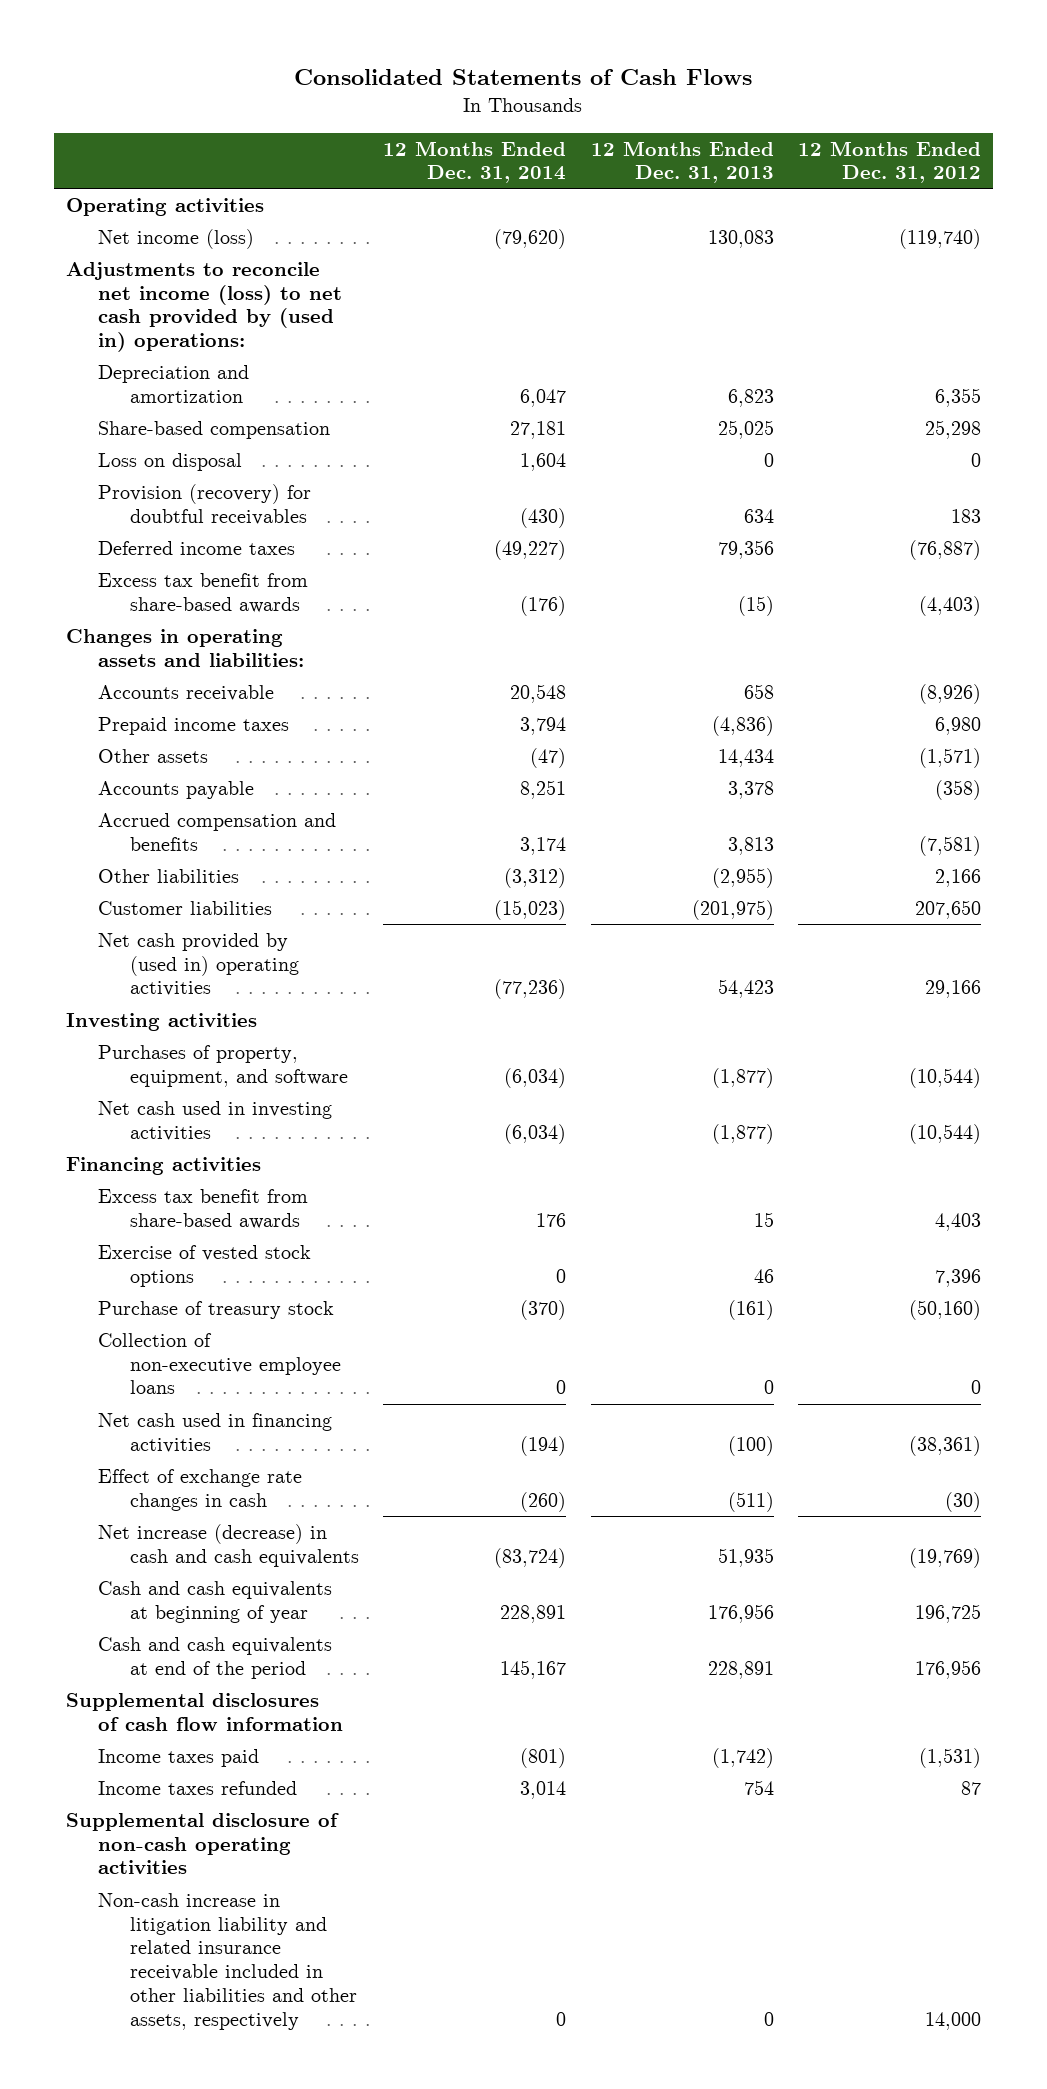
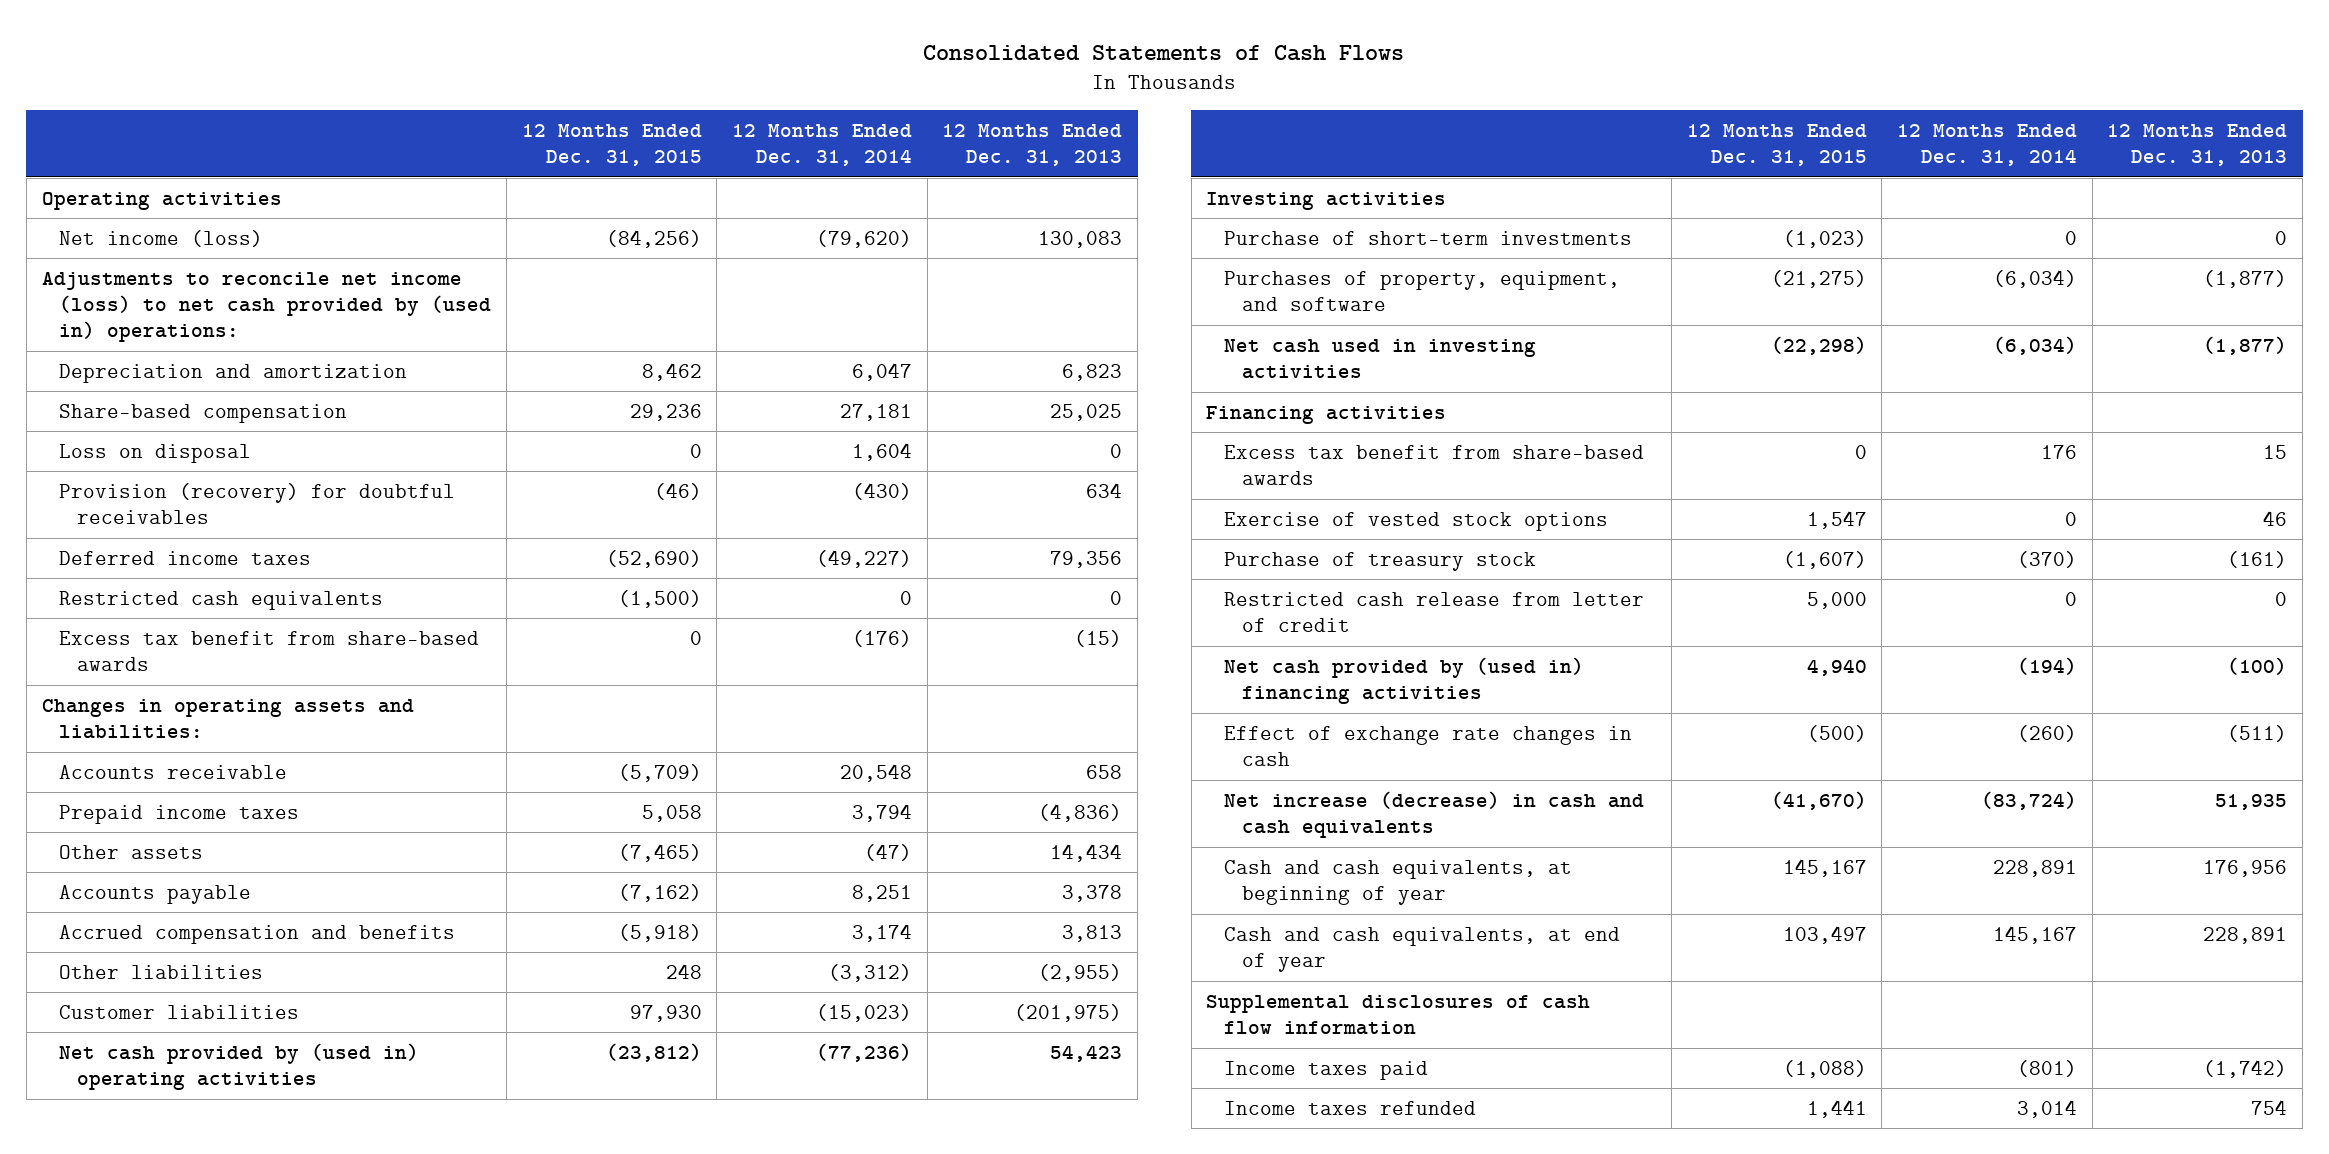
- | 12 Months Ended Dec. 31, 2014 | 12 Months Ended Dec. 31, 2013 | 12 Months Ended Dec. 31, 2012
+ | 12 Months Ended Dec. 31, 2015 | 12 Months Ended Dec. 31, 2014 | 12 Months Ended Dec. 31, 2013
+ Restricted cash equivalents | (1,500) | 0 | 0
+ Purchase of short-term investments | (1,023) | 0 | 0
- Collection of non-executive employee loans | 0 | 0 | 0
- Net cash used in financing activities | (194) | (100) | (38,361)
+ Restricted cash release from letter of credit | 5,000 | 0 | 0
+ Net cash provided by (used in) financing activities | 4,940 | (194) | (100)
- Cash and cash equivalents at beginning of year | 228,891 | 176,956 | 196,725
- Cash and cash equivalents at end of the period | 145,167 | 228,891 | 176,956
+ Cash and cash equivalents, at beginning of year | 145,167 | 228,891 | 176,956
+ Cash and cash equivalents, at end of year | 103,497 | 145,167 | 228,891
- Supplemental disclosure of non-cash operating activities
- Non-cash increase in litigation liability and related insurance receivable included in other liabilities and other assets, respectively | 0 | 0 | 14,000

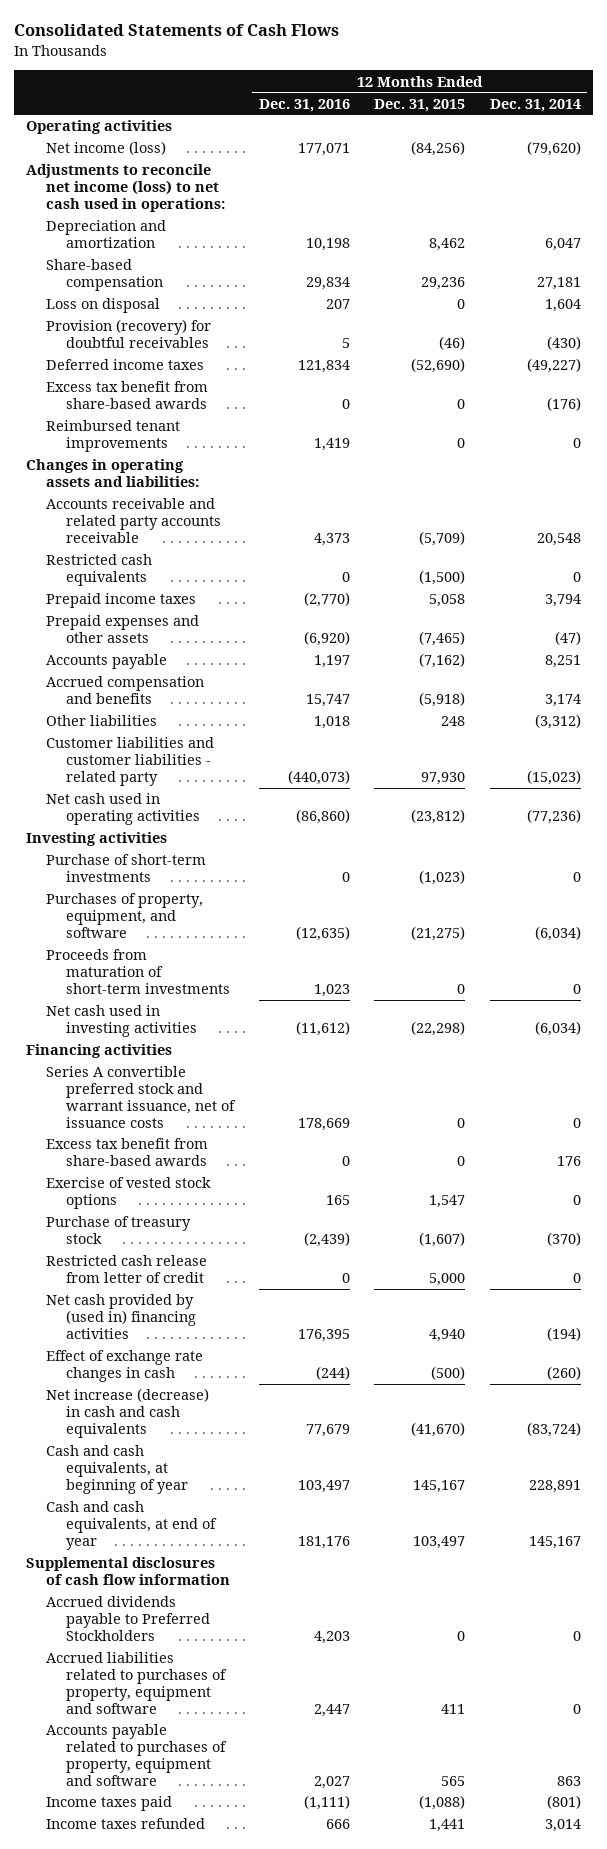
- | 12 Months Ended Dec. 31, 2015 | 12 Months Ended Dec. 31, 2014 | 12 Months Ended Dec. 31, 2013
+ | 12 Months Ended Dec. 31, 2016 | 12 Months Ended Dec. 31, 2015 | 12 Months Ended Dec. 31, 2014
- Adjustments to reconcile net income (loss) to net cash provided by (used in) operations:
+ Adjustments to reconcile net income (loss) to net cash used in operations:
+ Reimbursed tenant improvements | 1,419 | 0 | 0
- Accounts receivable | (5,709) | 20,548 | 658
+ Accounts receivable and related party accounts receivable | 4,373 | (5,709) | 20,548
moved down: Restricted cash equivalents | 0 | (1,500) | 0
- Other assets | (7,465) | (47) | 14,434
+ Prepaid expenses and other assets | (6,920) | (7,465) | (47)
- Customer liabilities | 97,930 | (15,023) | (201,975)
- Net cash provided by (used in) operating activities | (23,812) | (77,236) | 54,423
+ Customer liabilities and customer liabilities - related party | (440,073) | 97,930 | (15,023)
+ Net cash used in operating activities | (86,860) | (23,812) | (77,236)
+ Proceeds from maturation of short-term investments | 1,023 | 0 | 0
+ Series A convertible preferred stock and warrant issuance, net of issuance costs | 178,669 | 0 | 0
+ Accrued dividends payable to Preferred Stockholders | 4,203 | 0 | 0
+ Accrued liabilities related to purchases of property, equipment and software | 2,447 | 411 | 0
+ Accounts payable related to purchases of property, equipment and software | 2,027 | 565 | 863

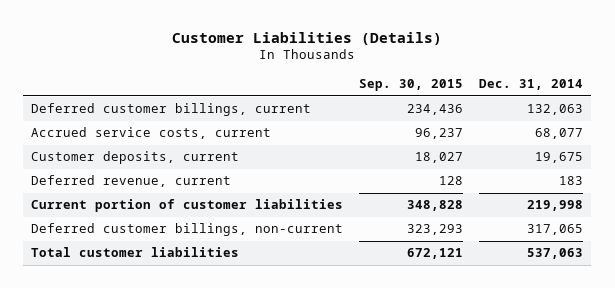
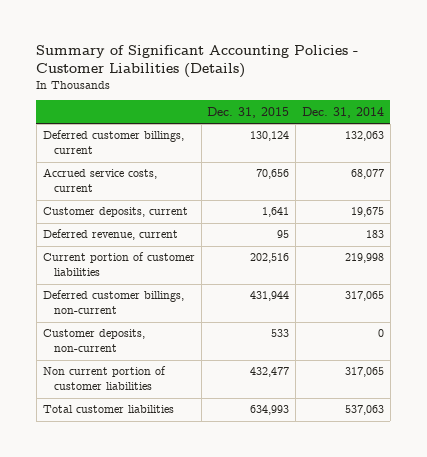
- Customer Liabilities (Details)
+ Summary of Significant Accounting Policies - Customer Liabilities (Details)
- | Sep. 30, 2015 | Dec. 31, 2014
+ | Dec. 31, 2015 | Dec. 31, 2014
+ Customer deposits, non-current | 533 | 0
+ Non current portion of customer liabilities | 432,477 | 317,065

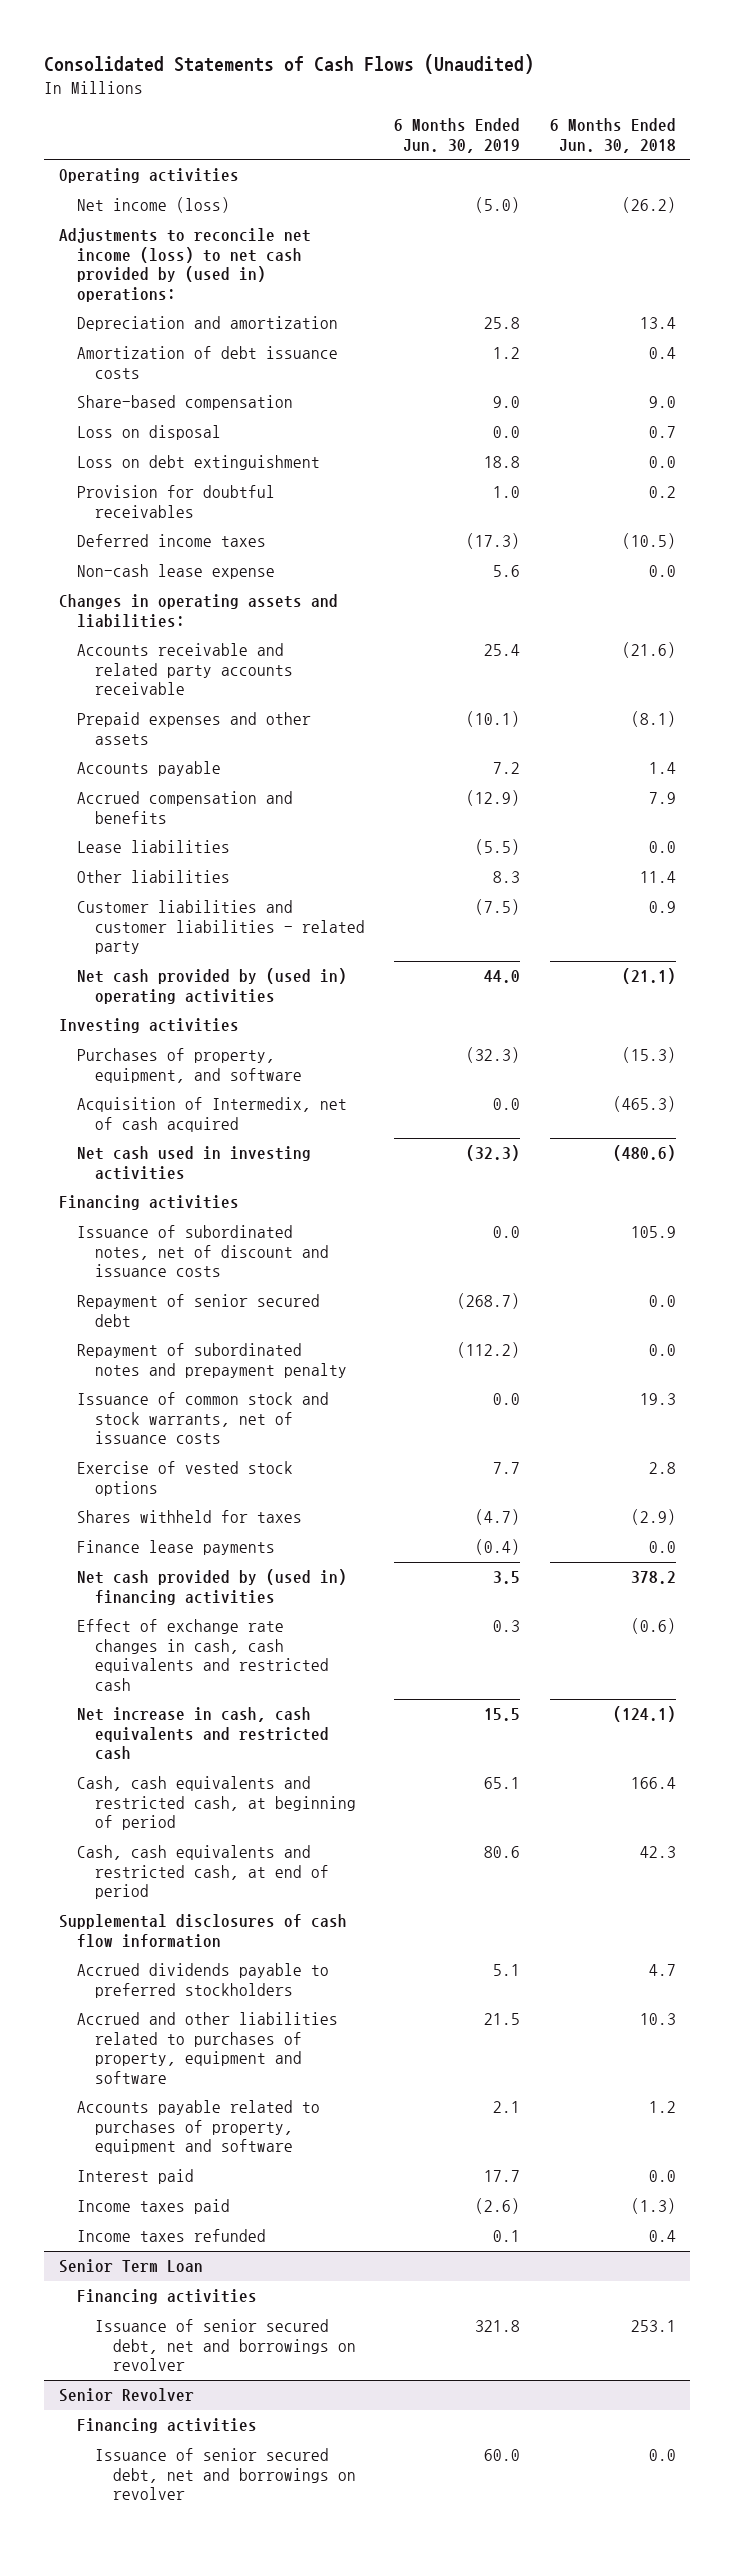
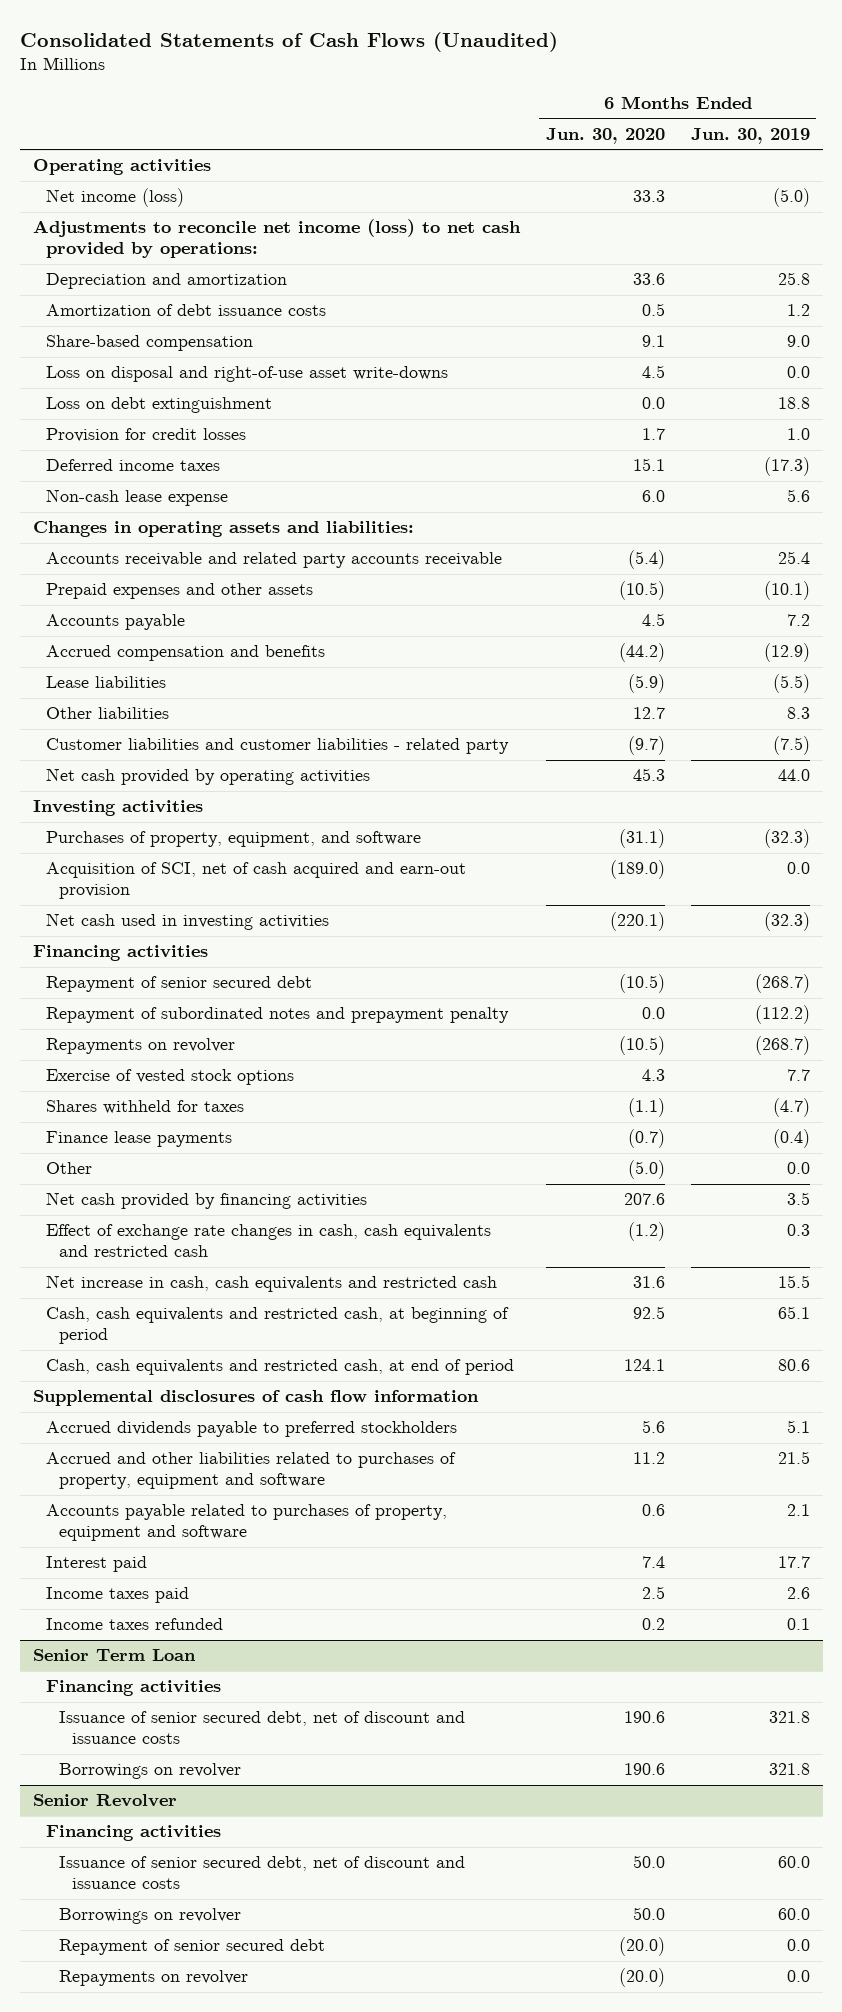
- | 6 Months Ended Jun. 30, 2019 | 6 Months Ended Jun. 30, 2018
+ | 6 Months Ended Jun. 30, 2020 | 6 Months Ended Jun. 30, 2019
- Adjustments to reconcile net income (loss) to net cash provided by (used in) operations:
+ Adjustments to reconcile net income (loss) to net cash provided by operations:
- Loss on disposal | 0.0 | 0.7
+ Loss on disposal and right-of-use asset write-downs | 4.5 | 0.0
- Provision for doubtful receivables | 1.0 | 0.2
+ Provision for credit losses | 1.7 | 1.0
- Net cash provided by (used in) operating activities | 44.0 | (21.1)
+ Net cash provided by operating activities | 45.3 | 44.0
- Acquisition of Intermedix, net of cash acquired | 0.0 | (465.3)
+ Acquisition of SCI, net of cash acquired and earn-out provision | (189.0) | 0.0
- Issuance of subordinated notes, net of discount and issuance costs | 0.0 | 105.9
- Issuance of common stock and stock warrants, net of issuance costs | 0.0 | 19.3
+ Repayments on revolver | (10.5) | (268.7)
- Net cash provided by (used in) financing activities | 3.5 | 378.2
+ Other | (5.0) | 0.0
+ Net cash provided by financing activities | 207.6 | 3.5
- Income taxes paid | (2.6) | (1.3)
+ Income taxes paid | 2.5 | 2.6
@ Senior Term Loan
- Issuance of senior secured debt, net and borrowings on revolver | 321.8 | 253.1
+ Issuance of senior secured debt, net of discount and issuance costs | 190.6 | 321.8
+ Borrowings on revolver | 190.6 | 321.8
@ Senior Revolver
- Issuance of senior secured debt, net and borrowings on revolver | 60.0 | 0.0
+ Issuance of senior secured debt, net of discount and issuance costs | 50.0 | 60.0
+ Borrowings on revolver | 50.0 | 60.0
+ Repayment of senior secured debt | (20.0) | 0.0
+ Repayments on revolver | (20.0) | 0.0

